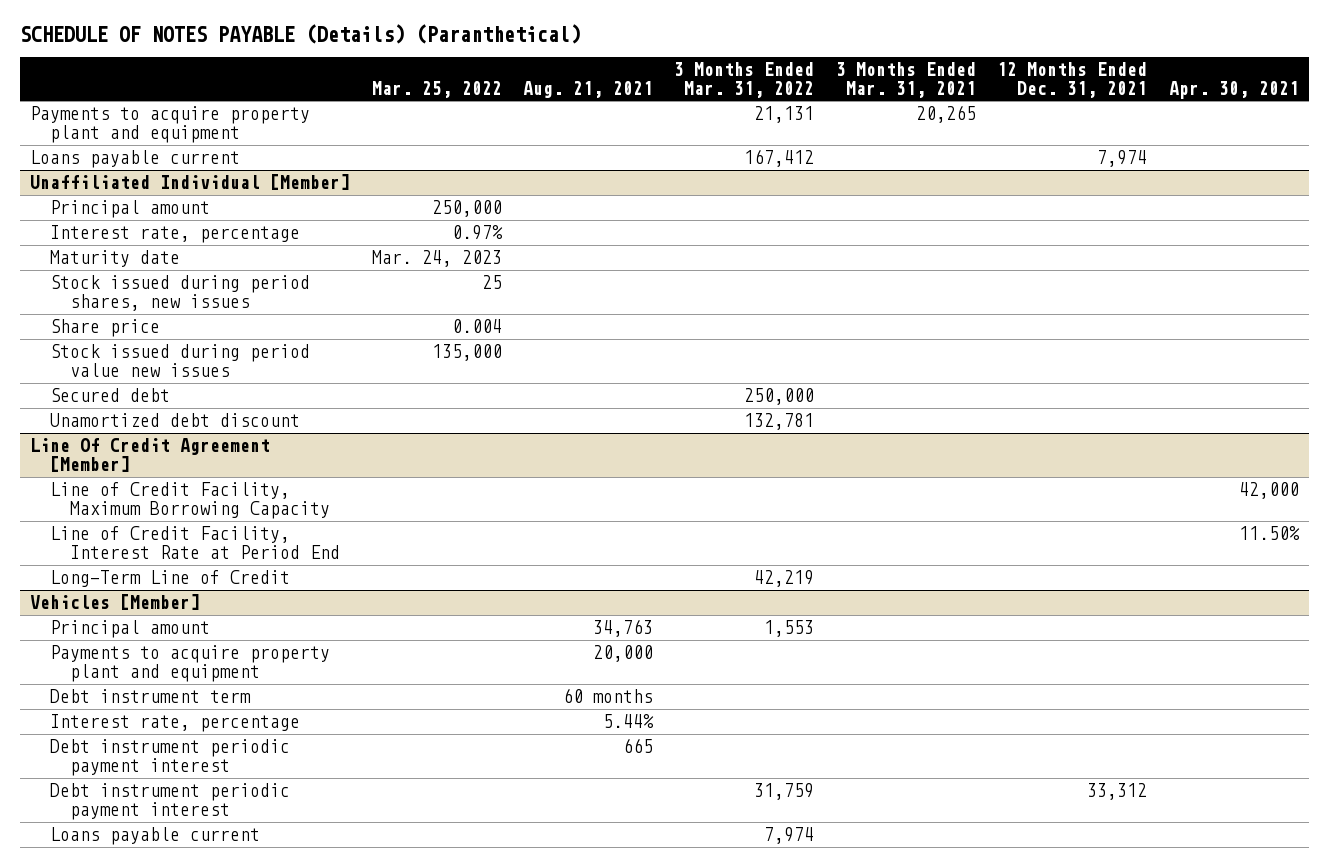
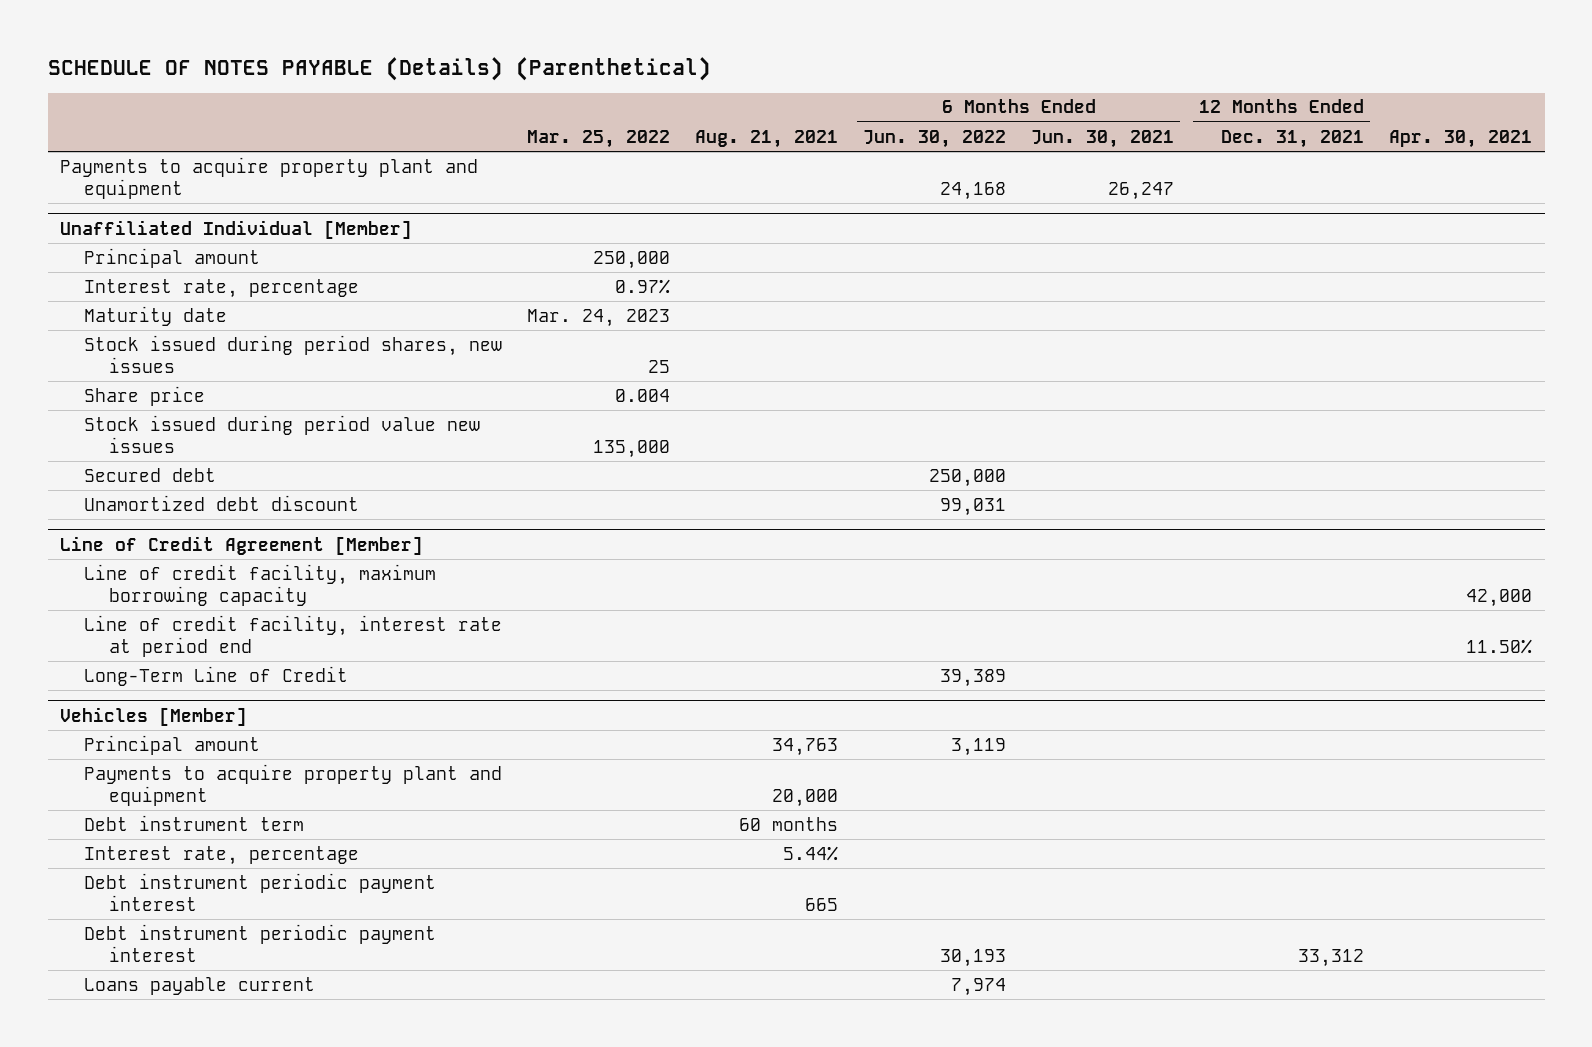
- SCHEDULE OF NOTES PAYABLE (Details) (Paranthetical)
+ SCHEDULE OF NOTES PAYABLE (Details) (Parenthetical)
- | Mar. 25, 2022 | Aug. 21, 2021 | 3 Months Ended Mar. 31, 2022 | 3 Months Ended Mar. 31, 2021 | 12 Months Ended Dec. 31, 2021 | Apr. 30, 2021
+ | Mar. 25, 2022 | Aug. 21, 2021 | 6 Months Ended Jun. 30, 2022 | 6 Months Ended Jun. 30, 2021 | 12 Months Ended Dec. 31, 2021 | Apr. 30, 2021
- Loans payable current | | | 167,412 | | 7,974 |
- Line Of Credit Agreement [Member]
- Line of Credit Facility, Maximum Borrowing Capacity | | | | | | 42,000
- Line of Credit Facility, Interest Rate at Period End | | | | | | 11.50%
+ Line of Credit Agreement [Member]
+ Line of credit facility, maximum borrowing capacity | | | | | | 42,000
+ Line of credit facility, interest rate at period end | | | | | | 11.50%

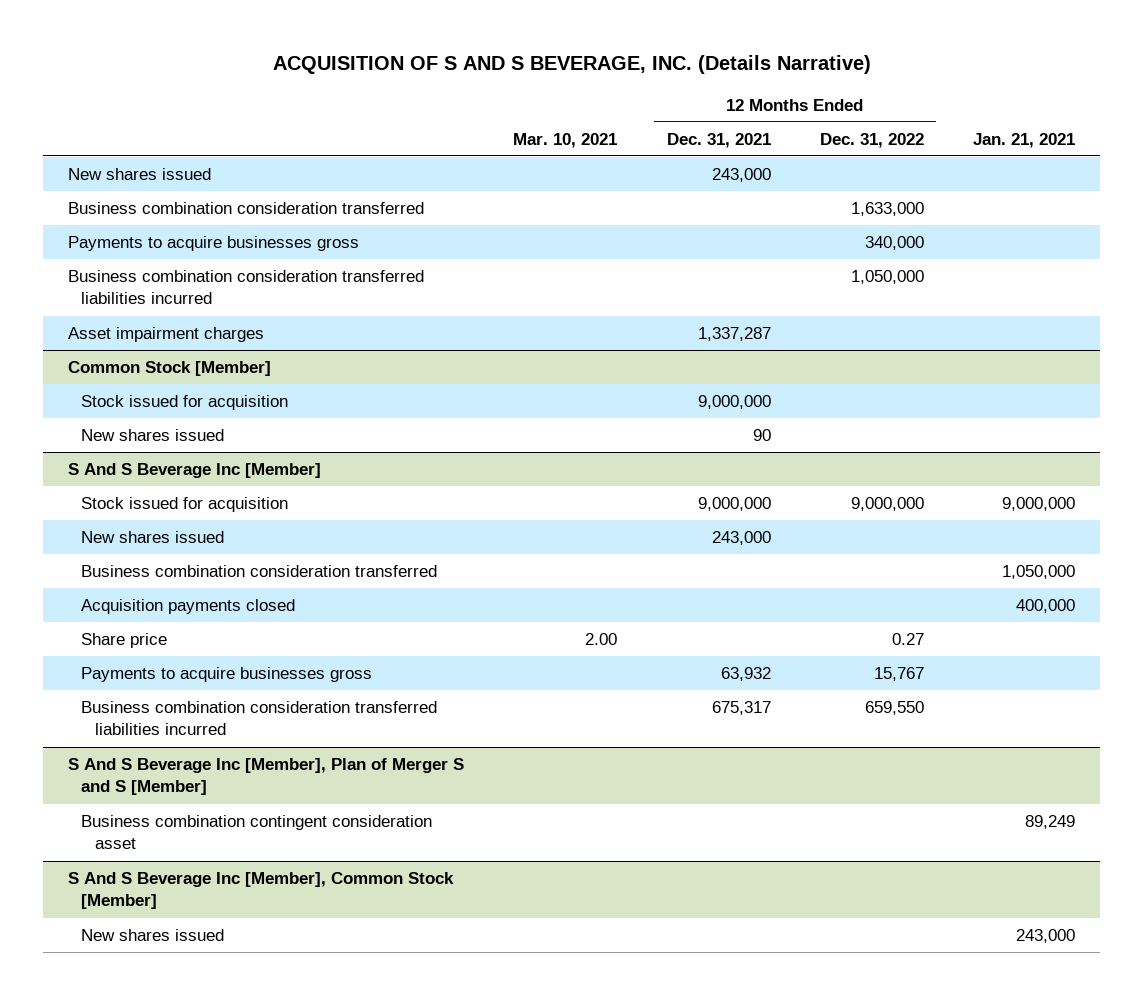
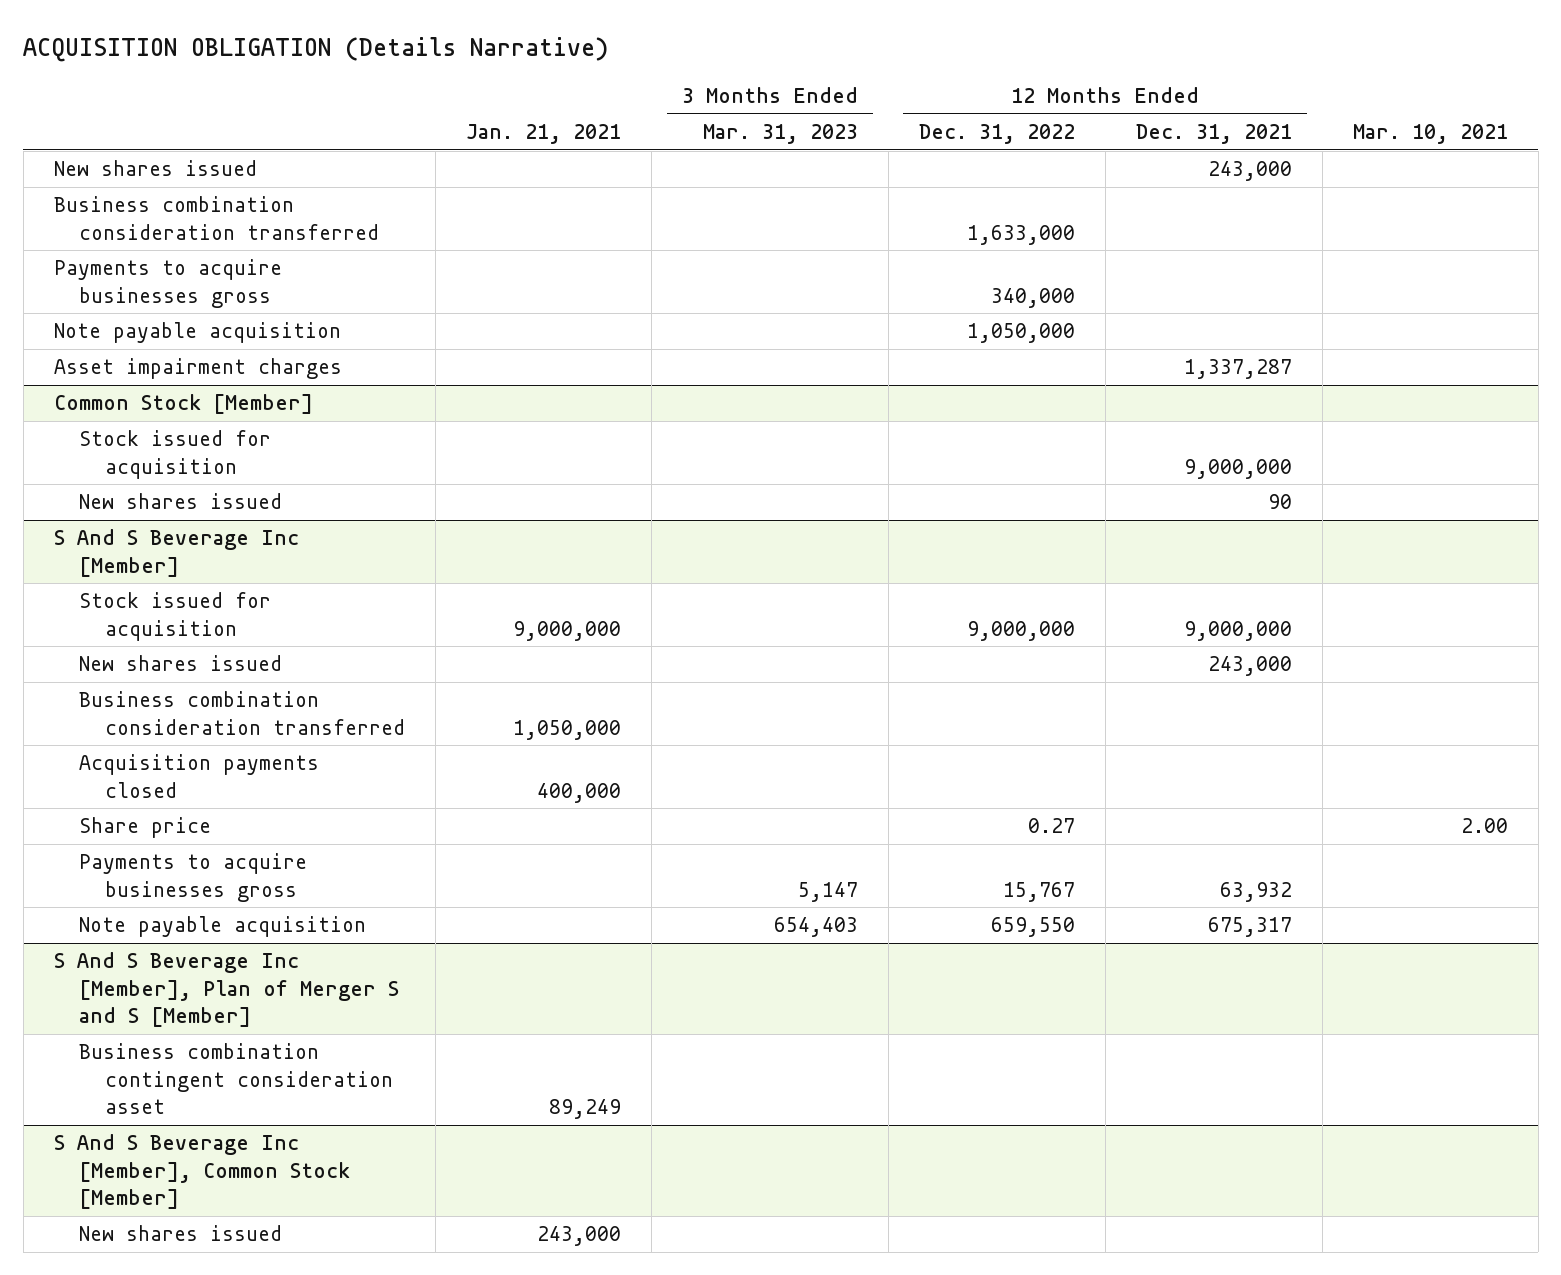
- ACQUISITION OF S AND S BEVERAGE, INC. (Details Narrative)
+ ACQUISITION OBLIGATION (Details Narrative)
- | Mar. 10, 2021 | 12 Months Ended Dec. 31, 2021 | 12 Months Ended Dec. 31, 2022 | Jan. 21, 2021
+ | Jan. 21, 2021 | 3 Months Ended Mar. 31, 2023 | 12 Months Ended Dec. 31, 2022 | 12 Months Ended Dec. 31, 2021 | Mar. 10, 2021
- Business combination consideration transferred liabilities incurred | | | 1,050,000 |
+ Note payable acquisition | | | 1,050,000 | |
@ S And S Beverage Inc [Member]
- Business combination consideration transferred liabilities incurred | | 675,317 | 659,550 |
+ Note payable acquisition | | 654,403 | 659,550 | 675,317 |

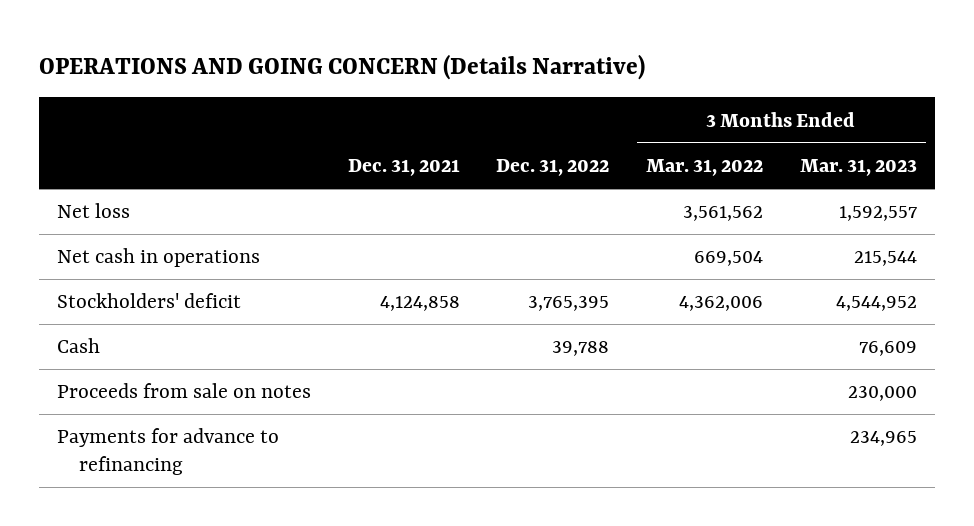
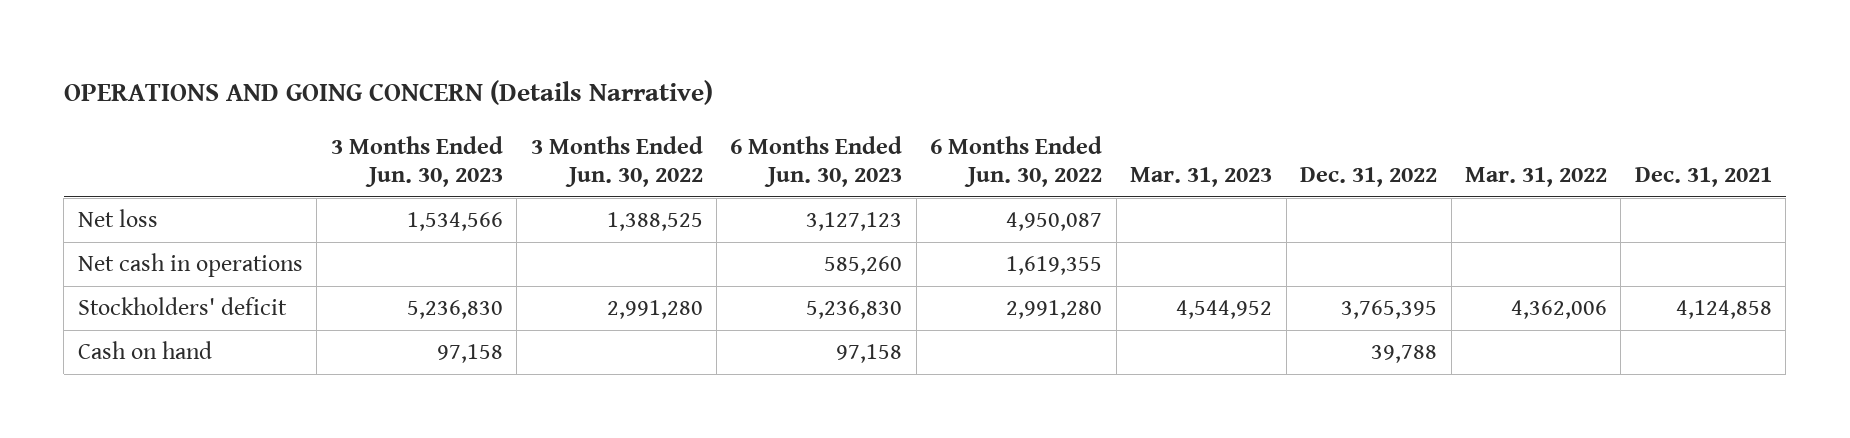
- | Dec. 31, 2021 | Dec. 31, 2022 | 3 Months Ended Mar. 31, 2022 | 3 Months Ended Mar. 31, 2023
+ | 3 Months Ended Jun. 30, 2023 | 3 Months Ended Jun. 30, 2022 | 6 Months Ended Jun. 30, 2023 | 6 Months Ended Jun. 30, 2022 | Mar. 31, 2023 | Dec. 31, 2022 | Mar. 31, 2022 | Dec. 31, 2021
- Cash | | 39,788 | | 76,609
- Proceeds from sale on notes | | | | 230,000
- Payments for advance to refinancing | | | | 234,965
+ Cash on hand | 97,158 | | 97,158 | | | 39,788 | |

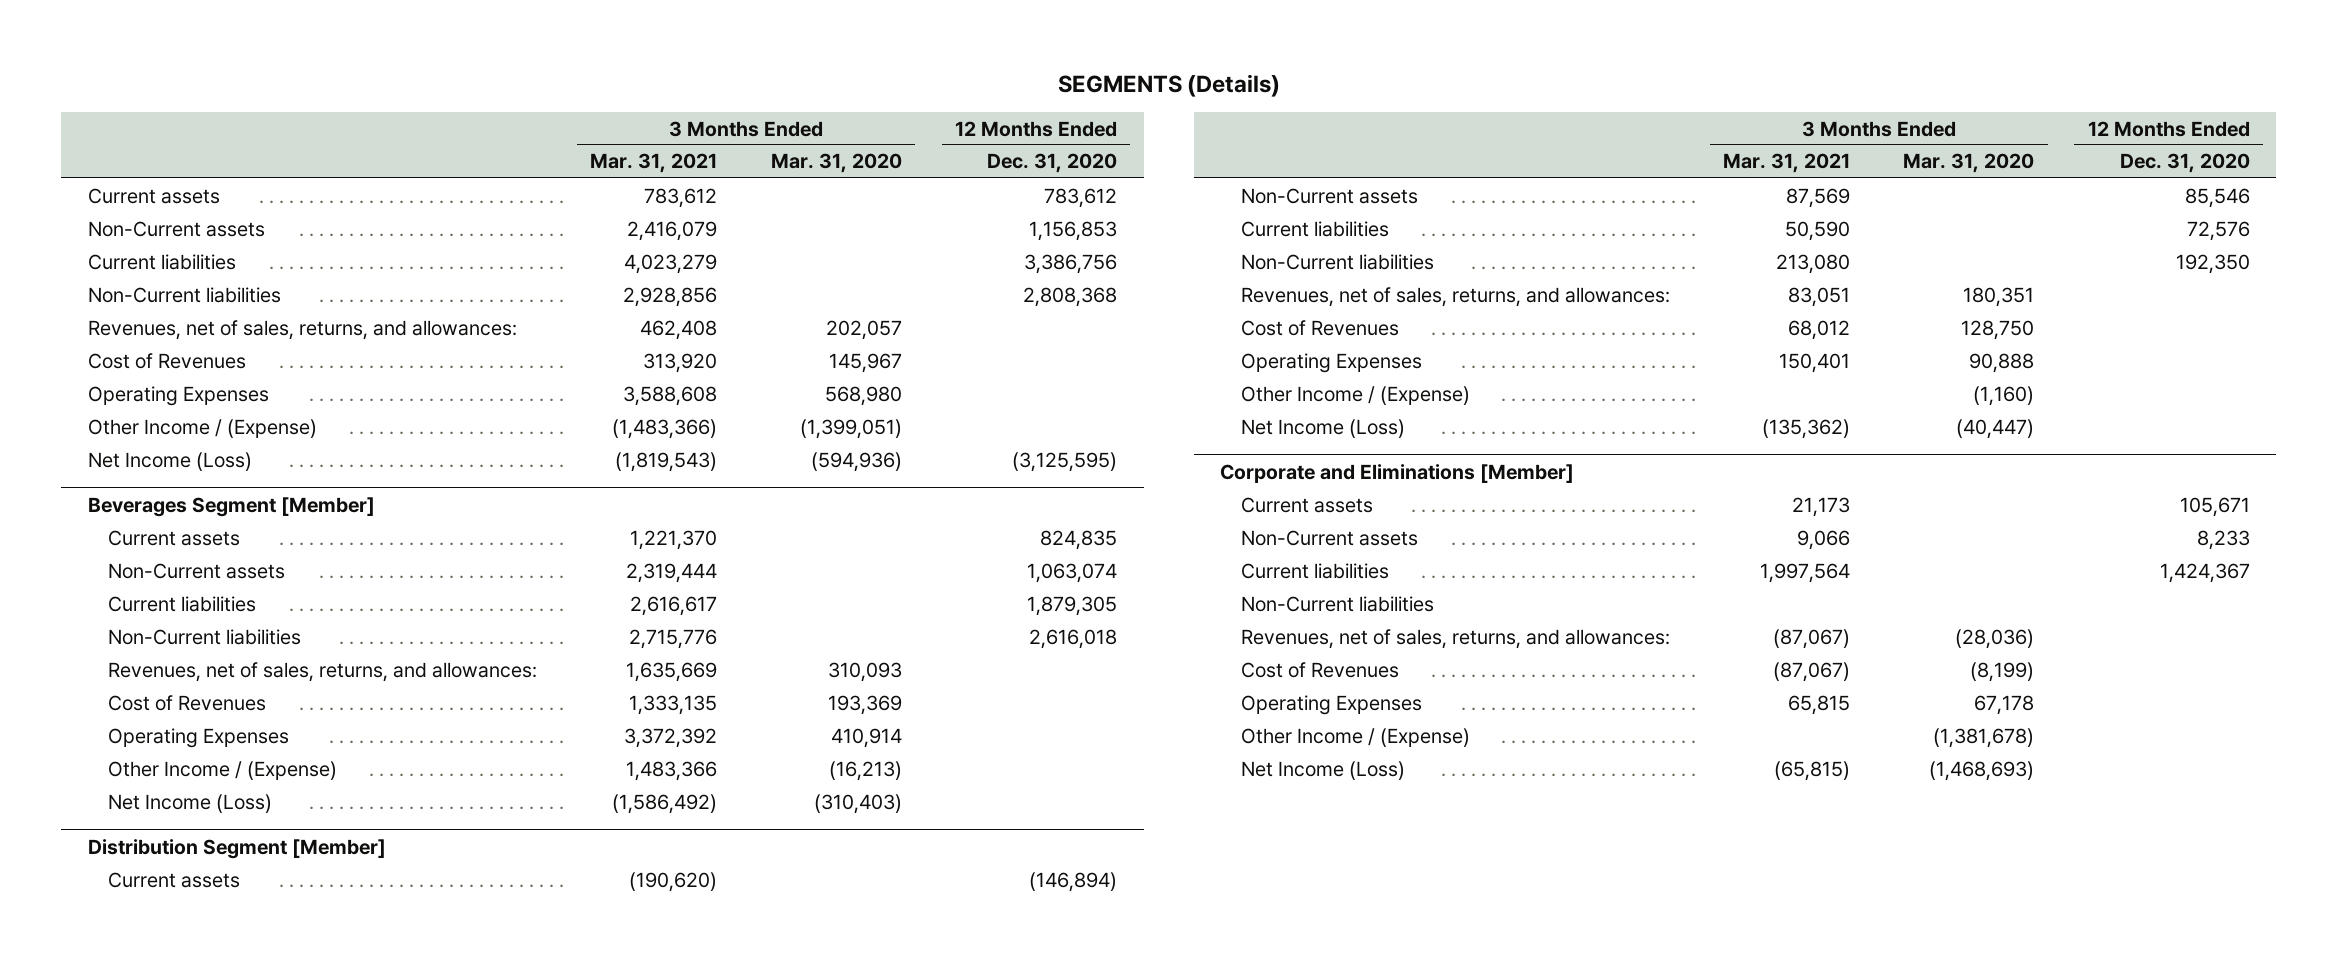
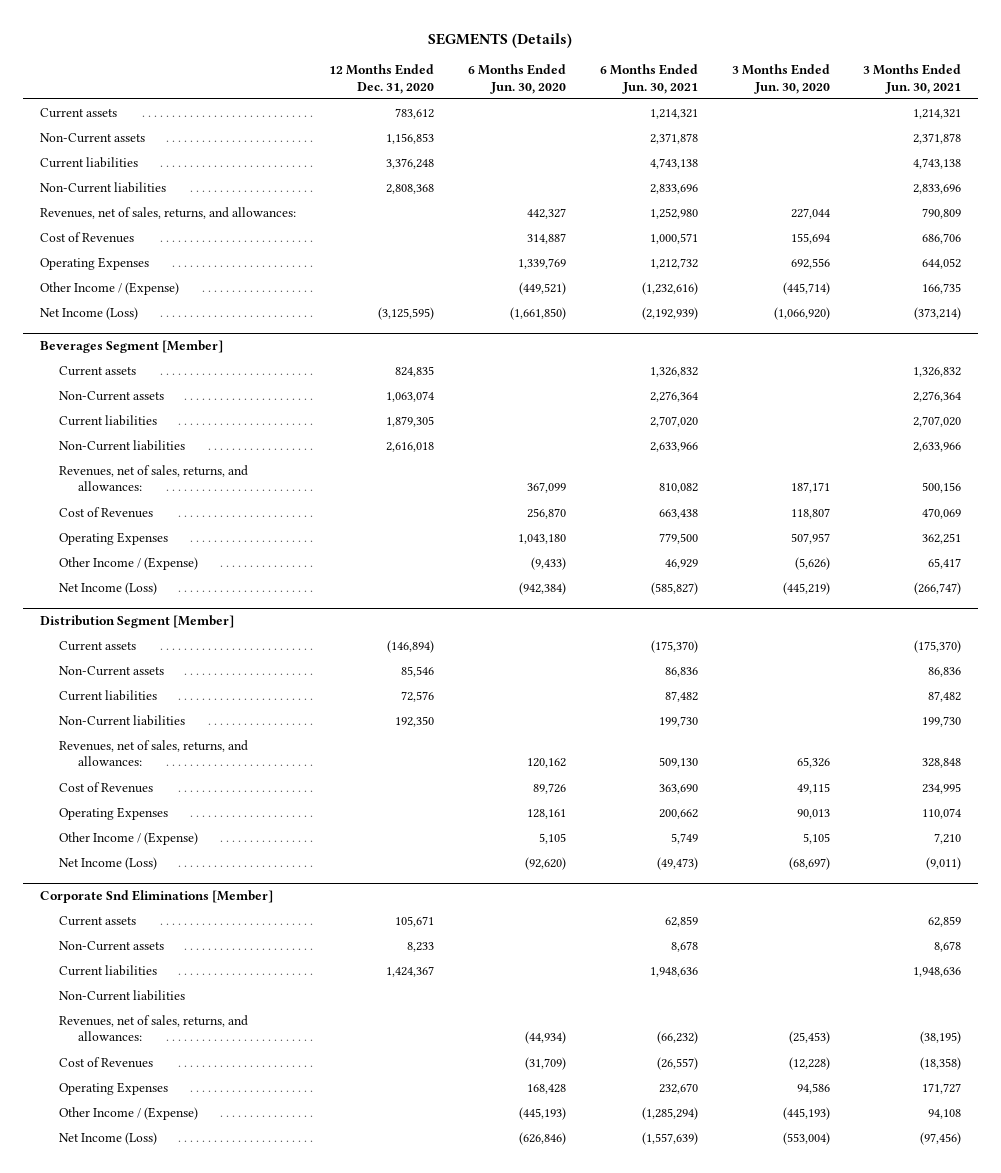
- | 3 Months Ended Mar. 31, 2021 | 3 Months Ended Mar. 31, 2020 | 12 Months Ended Dec. 31, 2020
+ | 12 Months Ended Dec. 31, 2020 | 6 Months Ended Jun. 30, 2020 | 6 Months Ended Jun. 30, 2021 | 3 Months Ended Jun. 30, 2020 | 3 Months Ended Jun. 30, 2021
- Current liabilities | 4,023,279 | | 3,386,756
+ Current liabilities | 3,376,248 | | 4,743,138 | | 4,743,138
- Corporate and Eliminations [Member]
+ Corporate Snd Eliminations [Member]

